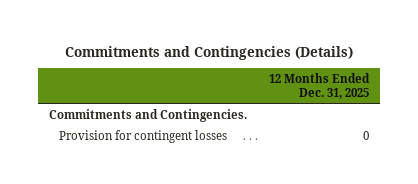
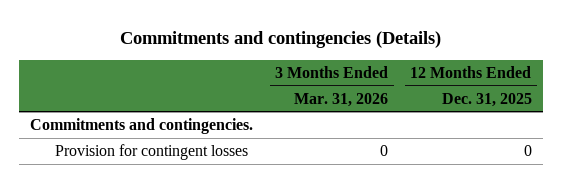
- Commitments and Contingencies (Details)
+ Commitments and contingencies (Details)
- | 12 Months Ended Dec. 31, 2025
+ | 3 Months Ended Mar. 31, 2026 | 12 Months Ended Dec. 31, 2025
- Commitments and Contingencies.
+ Commitments and contingencies.

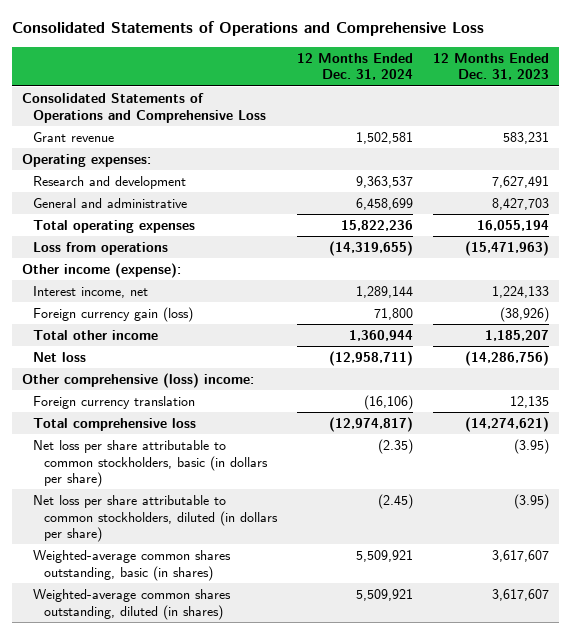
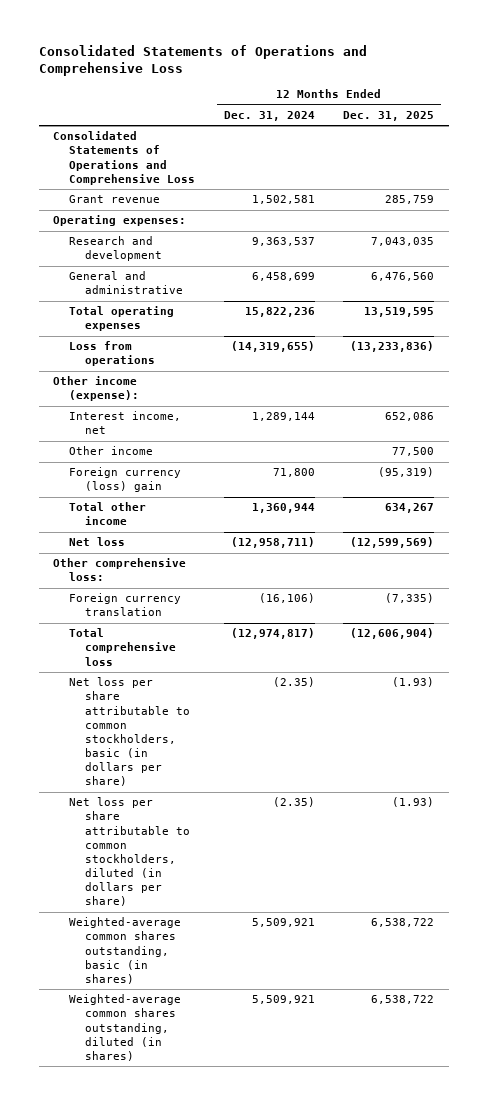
- | 12 Months Ended Dec. 31, 2024 | 12 Months Ended Dec. 31, 2023
+ | 12 Months Ended Dec. 31, 2024 | 12 Months Ended Dec. 31, 2025
- Foreign currency gain (loss) | 71,800 | (38,926)
+ Other income | | 77,500
+ Foreign currency (loss) gain | 71,800 | (95,319)
- Other comprehensive (loss) income:
+ Other comprehensive loss:
- Net loss per share attributable to common stockholders, diluted (in dollars per share) | (2.45) | (3.95)
+ Net loss per share attributable to common stockholders, diluted (in dollars per share) | (2.35) | (1.93)

